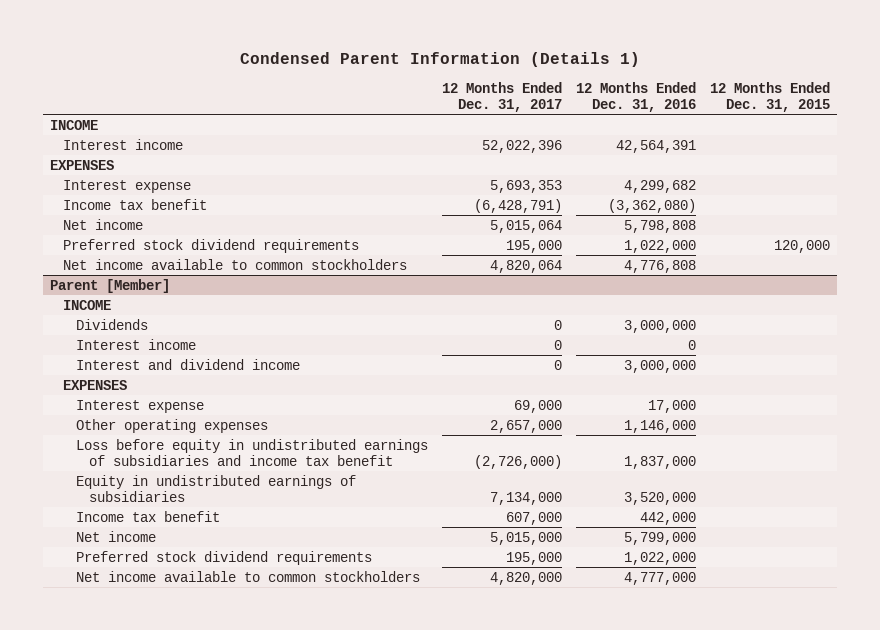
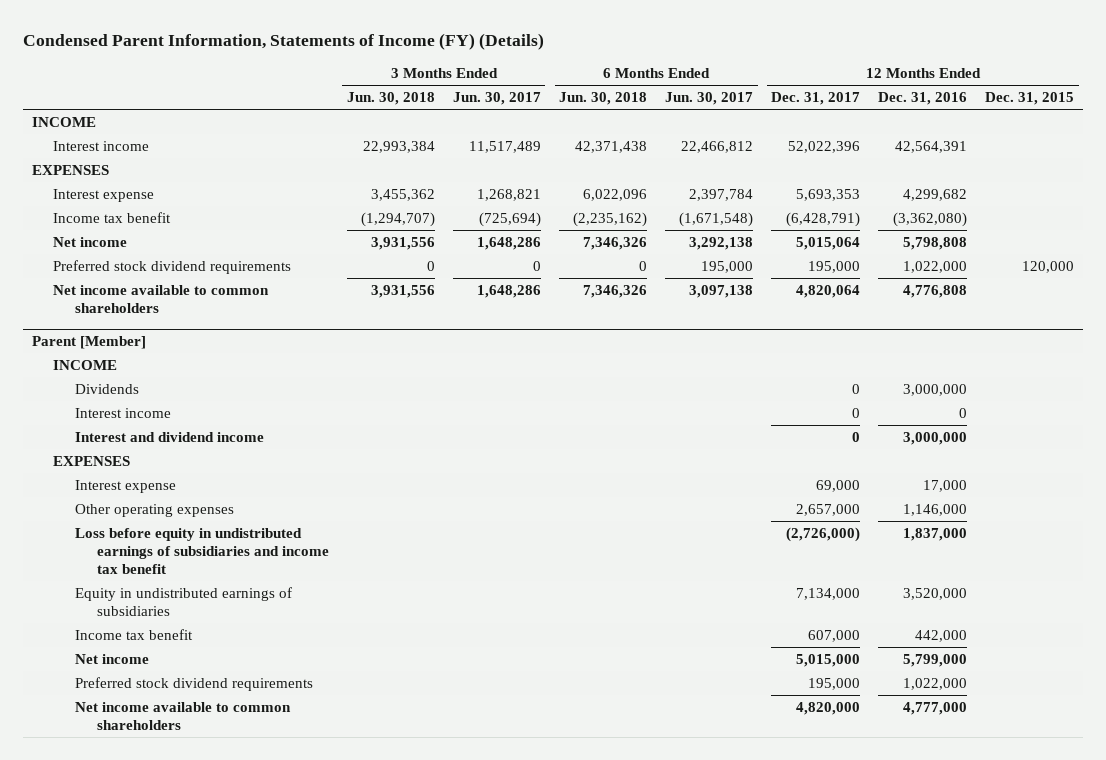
- Condensed Parent Information (Details 1)
+ Condensed Parent Information, Statements of Income (FY) (Details)
- | 12 Months Ended Dec. 31, 2017 | 12 Months Ended Dec. 31, 2016 | 12 Months Ended Dec. 31, 2015
+ | 3 Months Ended Jun. 30, 2018 | 3 Months Ended Jun. 30, 2017 | 6 Months Ended Jun. 30, 2018 | 6 Months Ended Jun. 30, 2017 | 12 Months Ended Dec. 31, 2017 | 12 Months Ended Dec. 31, 2016 | 12 Months Ended Dec. 31, 2015
- Net income available to common stockholders | 4,820,064 | 4,776,808 |
+ Net income available to common shareholders | 3,931,556 | 1,648,286 | 7,346,326 | 3,097,138 | 4,820,064 | 4,776,808 |
@ Parent [Member]
- Net income available to common stockholders | 4,820,000 | 4,777,000 |
+ Net income available to common shareholders | | | | | 4,820,000 | 4,777,000 |

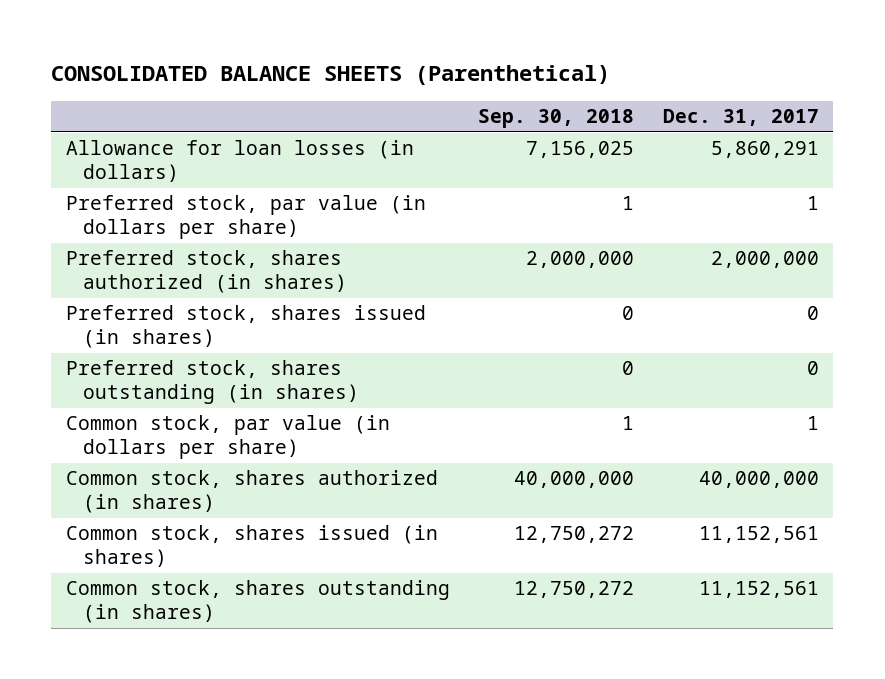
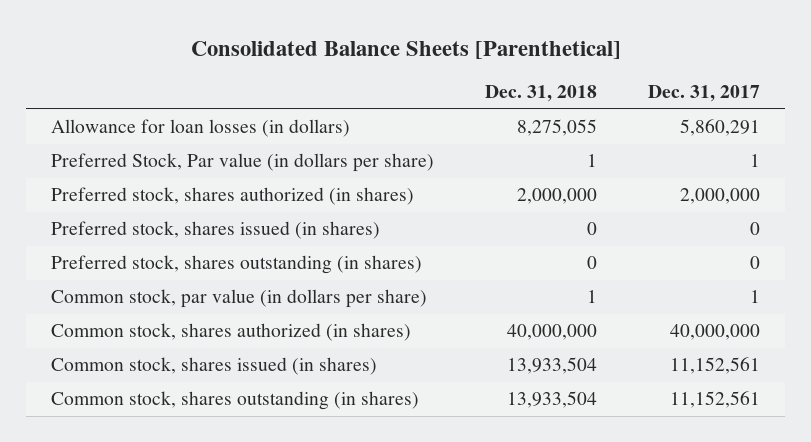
- CONSOLIDATED BALANCE SHEETS (Parenthetical)
+ Consolidated Balance Sheets [Parenthetical]
- | Sep. 30, 2018 | Dec. 31, 2017
+ | Dec. 31, 2018 | Dec. 31, 2017
- Preferred stock, par value (in dollars per share) | 1 | 1
+ Preferred Stock, Par value (in dollars per share) | 1 | 1

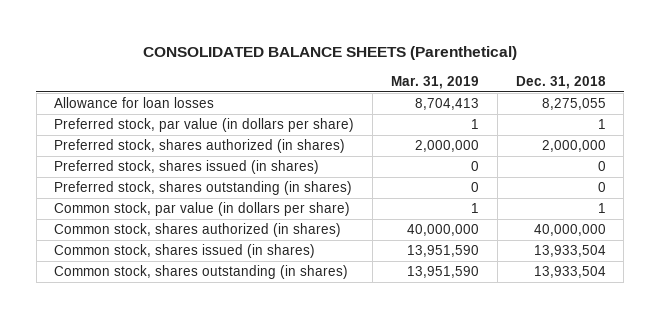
- Consolidated Balance Sheets [Parenthetical]
+ CONSOLIDATED BALANCE SHEETS (Parenthetical)
- | Dec. 31, 2018 | Dec. 31, 2017
+ | Mar. 31, 2019 | Dec. 31, 2018
- Allowance for loan losses (in dollars) | 8,275,055 | 5,860,291
- Preferred Stock, Par value (in dollars per share) | 1 | 1
+ Allowance for loan losses | 8,704,413 | 8,275,055
+ Preferred stock, par value (in dollars per share) | 1 | 1

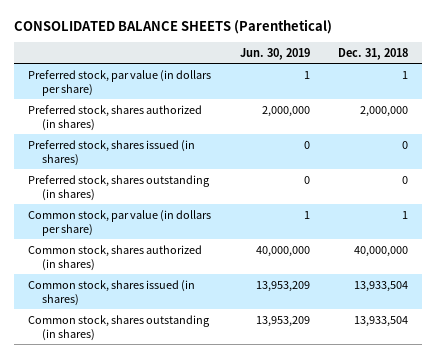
- | Mar. 31, 2019 | Dec. 31, 2018
+ | Jun. 30, 2019 | Dec. 31, 2018
- Allowance for loan losses | 8,704,413 | 8,275,055

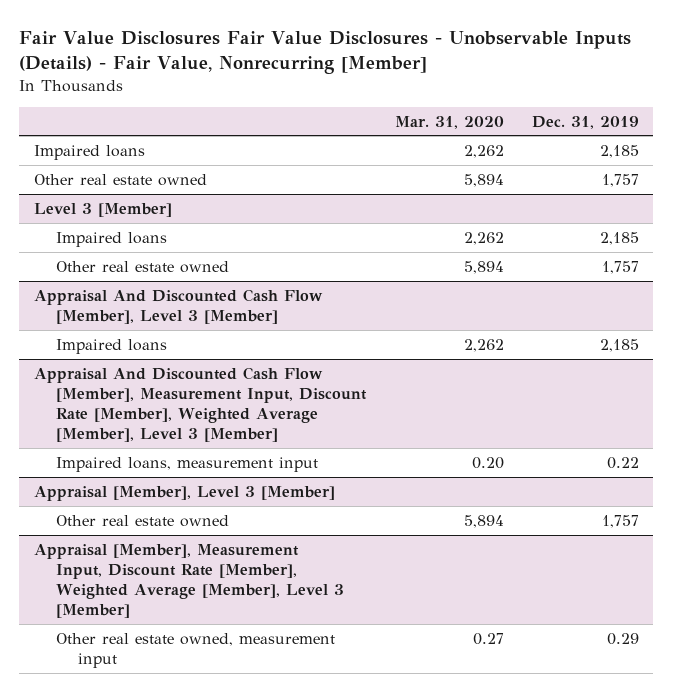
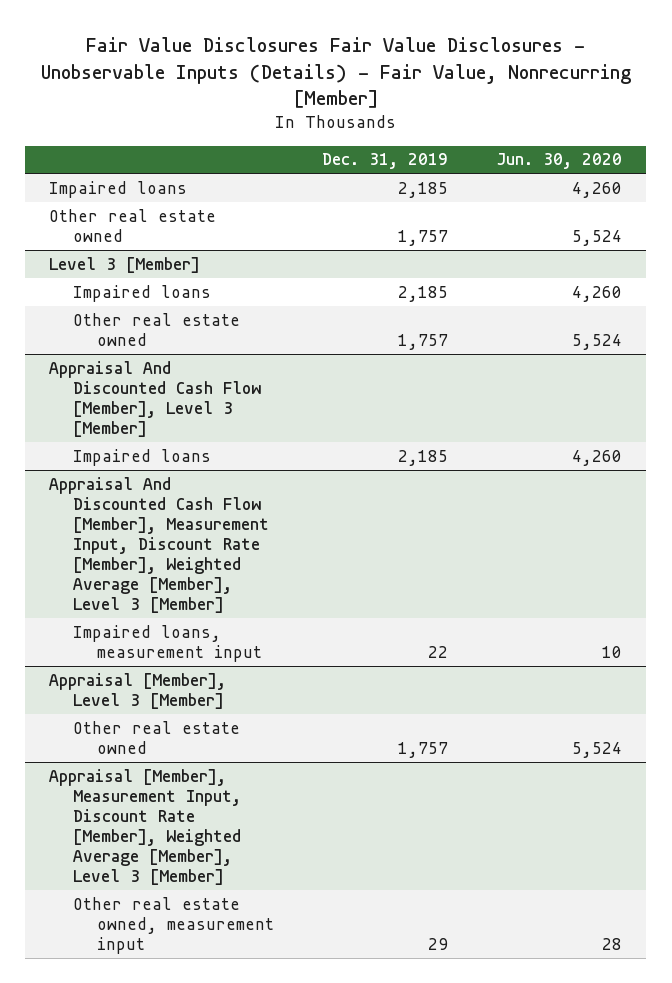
- | Mar. 31, 2020 | Dec. 31, 2019
+ | Dec. 31, 2019 | Jun. 30, 2020
@ Appraisal And Discounted Cash Flow [Member], Measurement Input, Discount Rate [Member], Weighted Average [Member], Level 3 [Member]
- Impaired loans, measurement input | 0.20 | 0.22
+ Impaired loans, measurement input | 22 | 10
@ Appraisal [Member], Measurement Input, Discount Rate [Member], Weighted Average [Member], Level 3 [Member]
- Other real estate owned, measurement input | 0.27 | 0.29
+ Other real estate owned, measurement input | 29 | 28

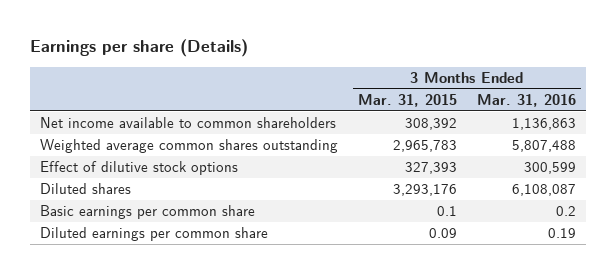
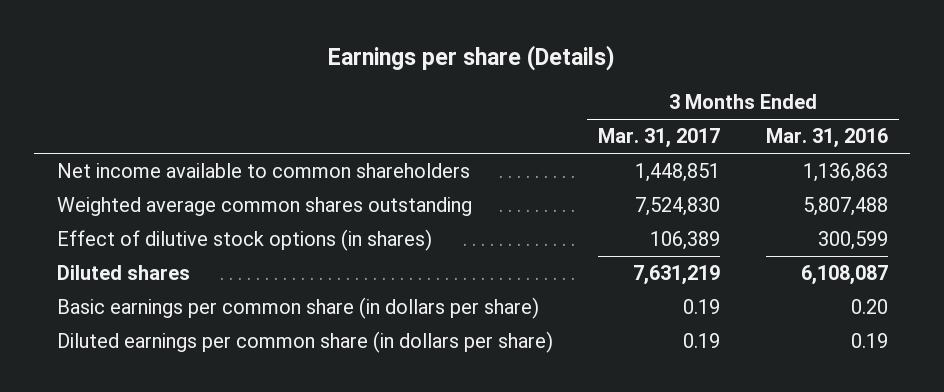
- | 3 Months Ended Mar. 31, 2015 | 3 Months Ended Mar. 31, 2016
+ | 3 Months Ended Mar. 31, 2017 | 3 Months Ended Mar. 31, 2016
- Effect of dilutive stock options | 327,393 | 300,599
+ Effect of dilutive stock options (in shares) | 106,389 | 300,599
- Basic earnings per common share | 0.1 | 0.2
- Diluted earnings per common share | 0.09 | 0.19
+ Basic earnings per common share (in dollars per share) | 0.19 | 0.20
+ Diluted earnings per common share (in dollars per share) | 0.19 | 0.19

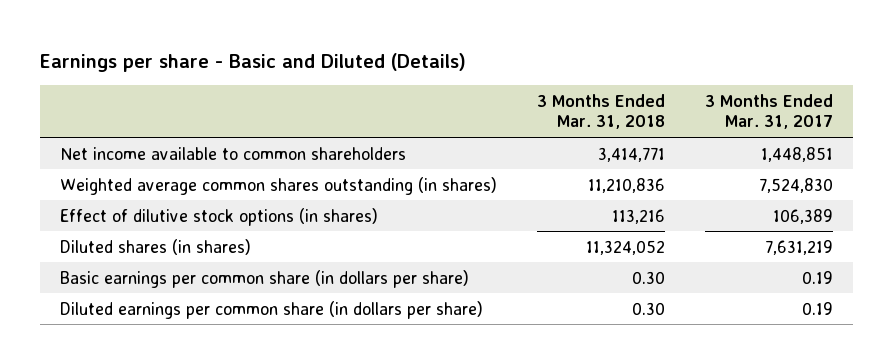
- Earnings per share (Details)
+ Earnings per share - Basic and Diluted (Details)
- | 3 Months Ended Mar. 31, 2017 | 3 Months Ended Mar. 31, 2016
+ | 3 Months Ended Mar. 31, 2018 | 3 Months Ended Mar. 31, 2017
- Weighted average common shares outstanding | 7,524,830 | 5,807,488
+ Weighted average common shares outstanding (in shares) | 11,210,836 | 7,524,830
- Diluted shares | 7,631,219 | 6,108,087
+ Diluted shares (in shares) | 11,324,052 | 7,631,219

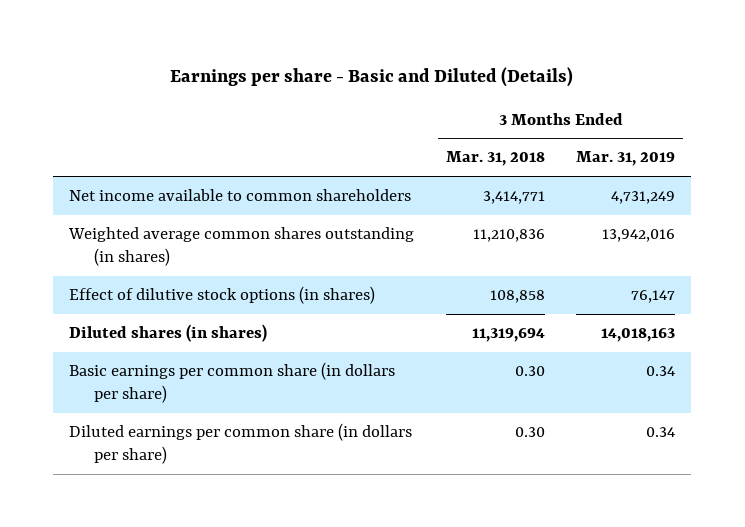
- | 3 Months Ended Mar. 31, 2018 | 3 Months Ended Mar. 31, 2017
+ | 3 Months Ended Mar. 31, 2018 | 3 Months Ended Mar. 31, 2019
- Effect of dilutive stock options (in shares) | 113,216 | 106,389
- Diluted shares (in shares) | 11,324,052 | 7,631,219
+ Effect of dilutive stock options (in shares) | 108,858 | 76,147
+ Diluted shares (in shares) | 11,319,694 | 14,018,163

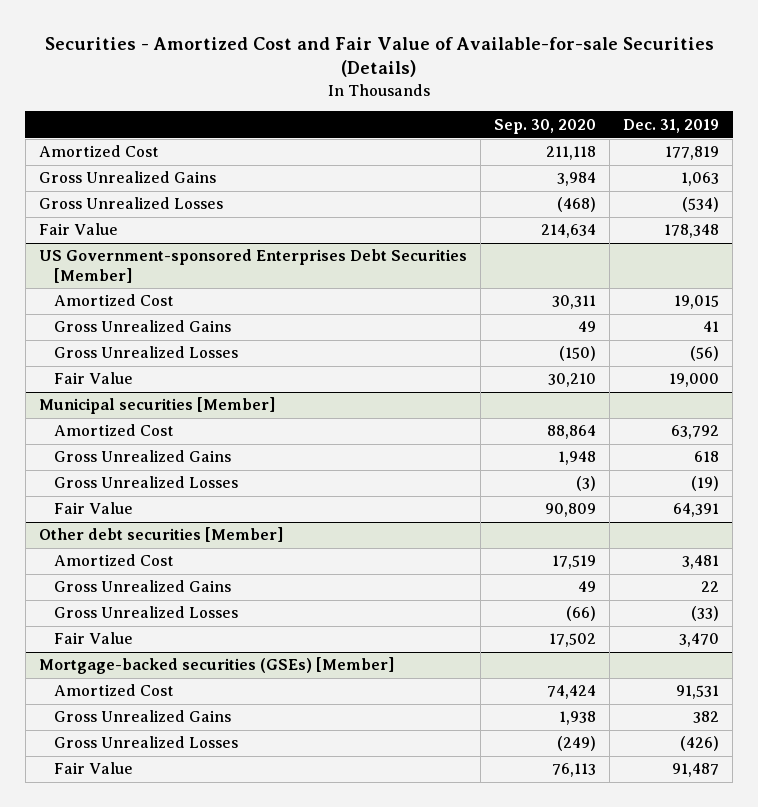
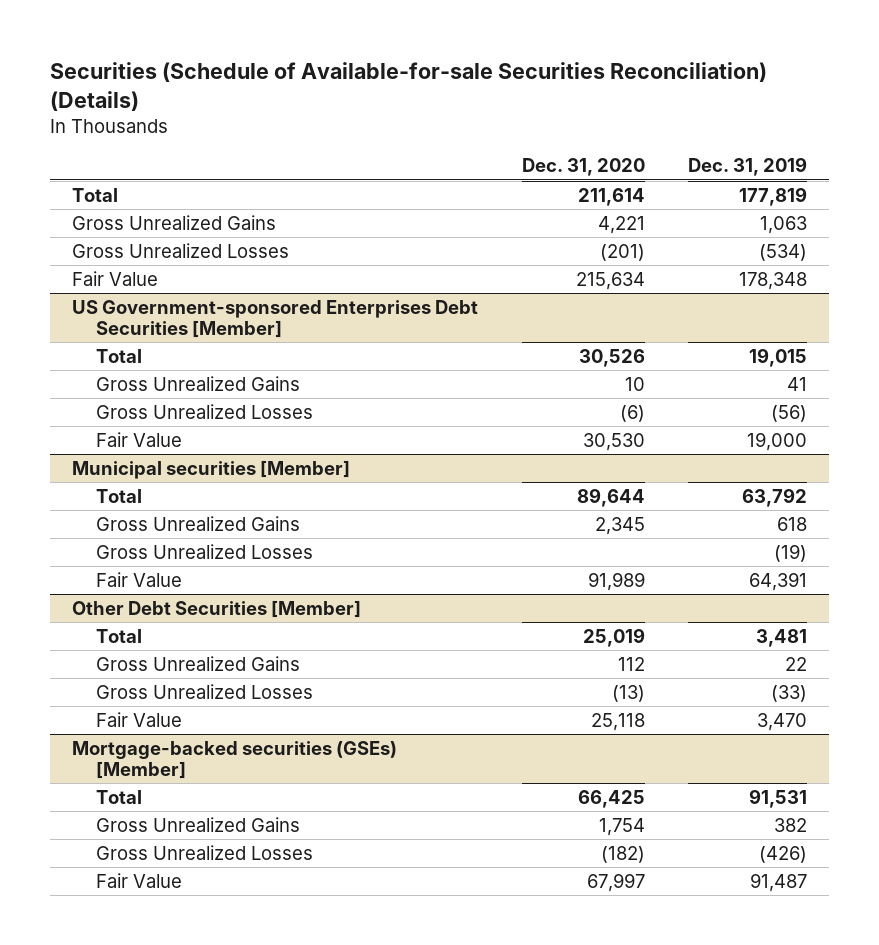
- Securities - Amortized Cost and Fair Value of Available-for-sale Securities (Details)
+ Securities (Schedule of Available-for-sale Securities Reconciliation) (Details)
- | Sep. 30, 2020 | Dec. 31, 2019
+ | Dec. 31, 2020 | Dec. 31, 2019
- Amortized Cost | 211,118 | 177,819
+ Total | 211,614 | 177,819
@ US Government-sponsored Enterprises Debt Securities [Member]
- Amortized Cost | 30,311 | 19,015
+ Total | 30,526 | 19,015
@ Municipal securities [Member]
- Amortized Cost | 88,864 | 63,792
+ Total | 89,644 | 63,792
- Other debt securities [Member]
- Amortized Cost | 17,519 | 3,481
+ Other Debt Securities [Member]
+ Total | 25,019 | 3,481
@ Mortgage-backed securities (GSEs) [Member]
- Amortized Cost | 74,424 | 91,531
+ Total | 66,425 | 91,531

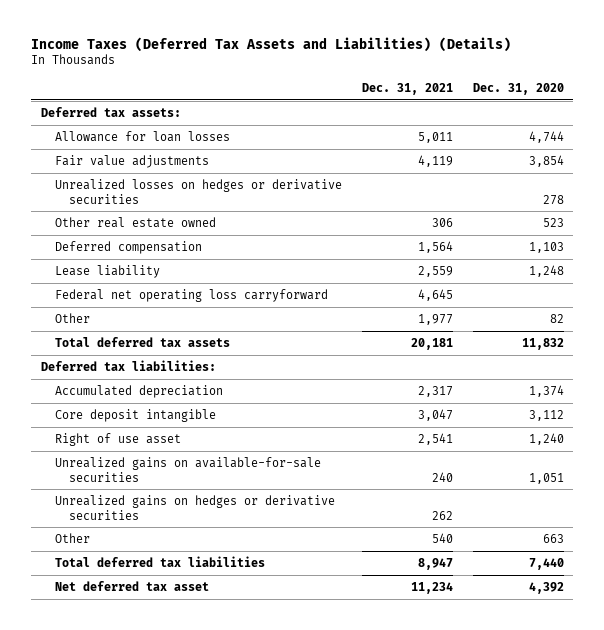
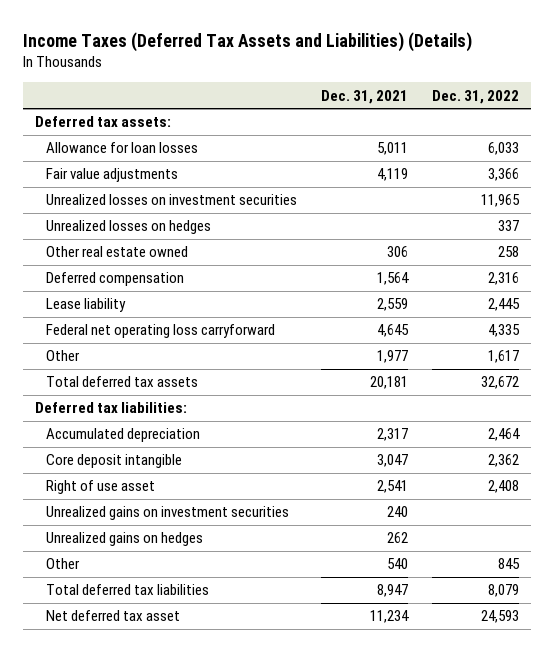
- | Dec. 31, 2021 | Dec. 31, 2020
+ | Dec. 31, 2021 | Dec. 31, 2022
- Unrealized losses on hedges or derivative securities | | 278
+ Unrealized losses on investment securities | | 11,965
+ Unrealized losses on hedges | | 337
- Unrealized gains on available-for-sale securities | 240 | 1,051
- Unrealized gains on hedges or derivative securities | 262 |
+ Unrealized gains on investment securities | 240 |
+ Unrealized gains on hedges | 262 |

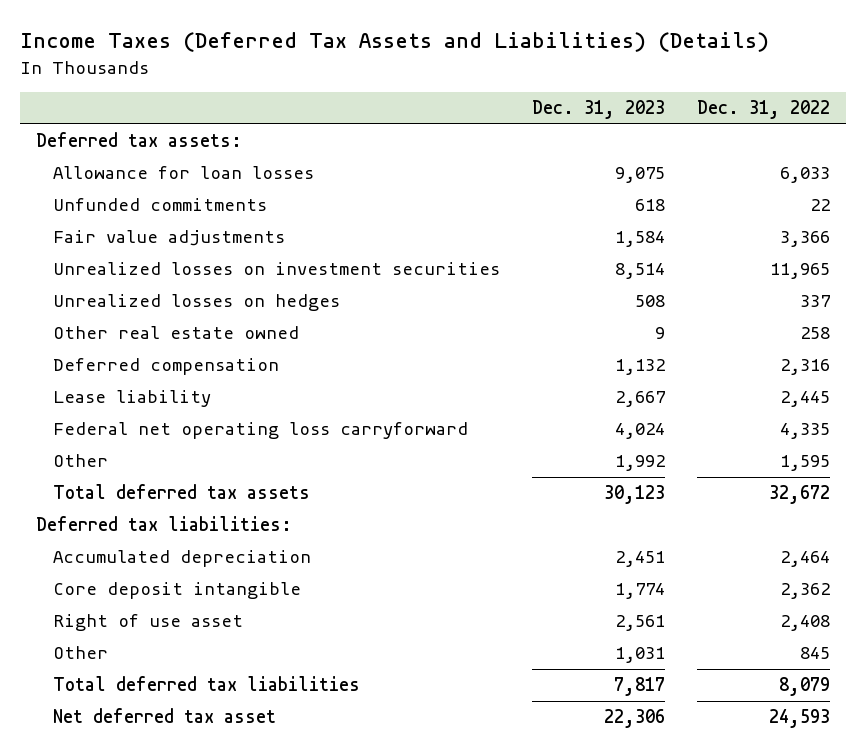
- | Dec. 31, 2021 | Dec. 31, 2022
+ | Dec. 31, 2023 | Dec. 31, 2022
+ Unfunded commitments | 618 | 22
- Other | 1,977 | 1,617
+ Other | 1,992 | 1,595
- Unrealized gains on investment securities | 240 |
- Unrealized gains on hedges | 262 |

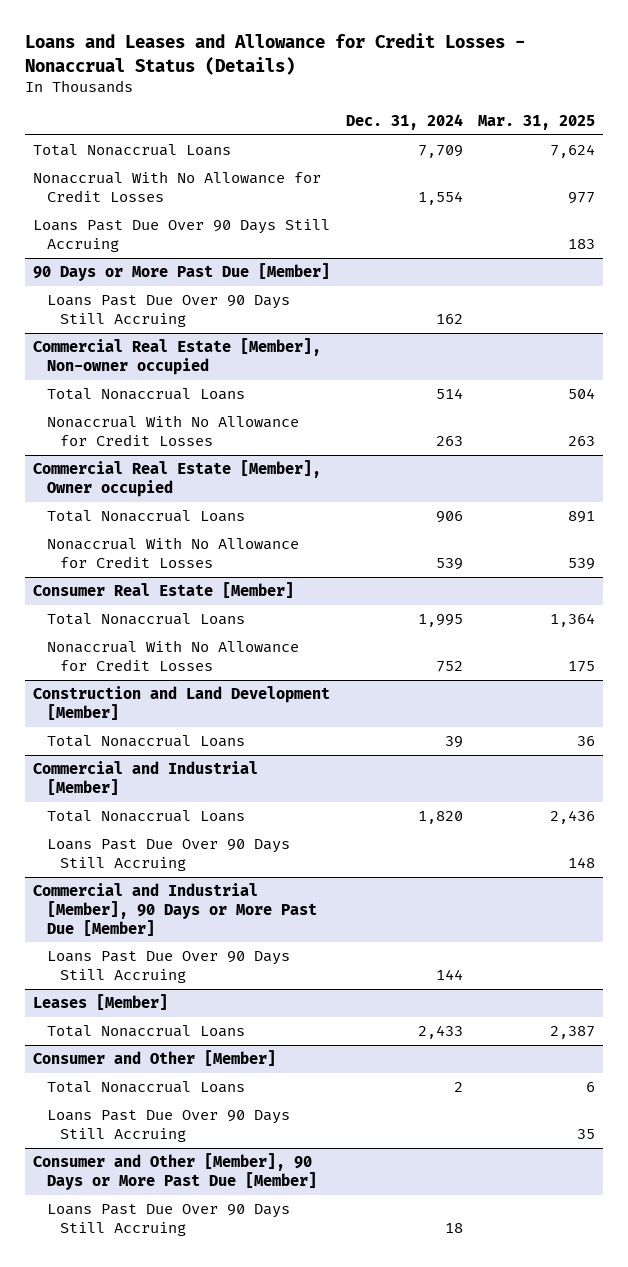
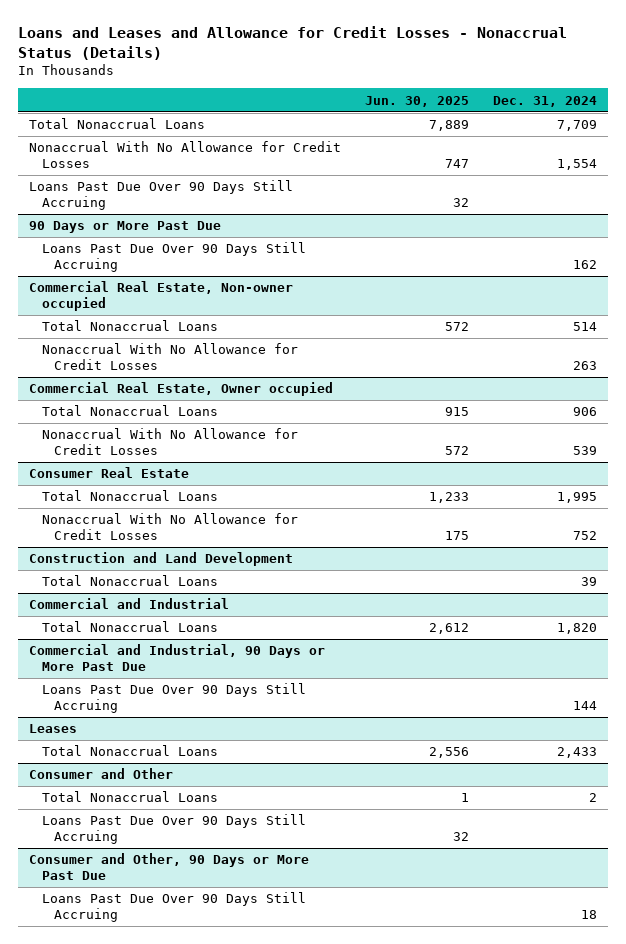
- | Dec. 31, 2024 | Mar. 31, 2025
+ | Jun. 30, 2025 | Dec. 31, 2024
- 90 Days or More Past Due [Member]
+ 90 Days or More Past Due
- Commercial Real Estate [Member], Non-owner occupied
+ Commercial Real Estate, Non-owner occupied
- Commercial Real Estate [Member], Owner occupied
+ Commercial Real Estate, Owner occupied
- Consumer Real Estate [Member]
+ Consumer Real Estate
- Construction and Land Development [Member]
+ Construction and Land Development
- Commercial and Industrial [Member]
+ Commercial and Industrial
- Loans Past Due Over 90 Days Still Accruing | | 148
- Commercial and Industrial [Member], 90 Days or More Past Due [Member]
+ Commercial and Industrial, 90 Days or More Past Due
- Leases [Member]
+ Leases
- Consumer and Other [Member]
+ Consumer and Other
- Consumer and Other [Member], 90 Days or More Past Due [Member]
+ Consumer and Other, 90 Days or More Past Due

